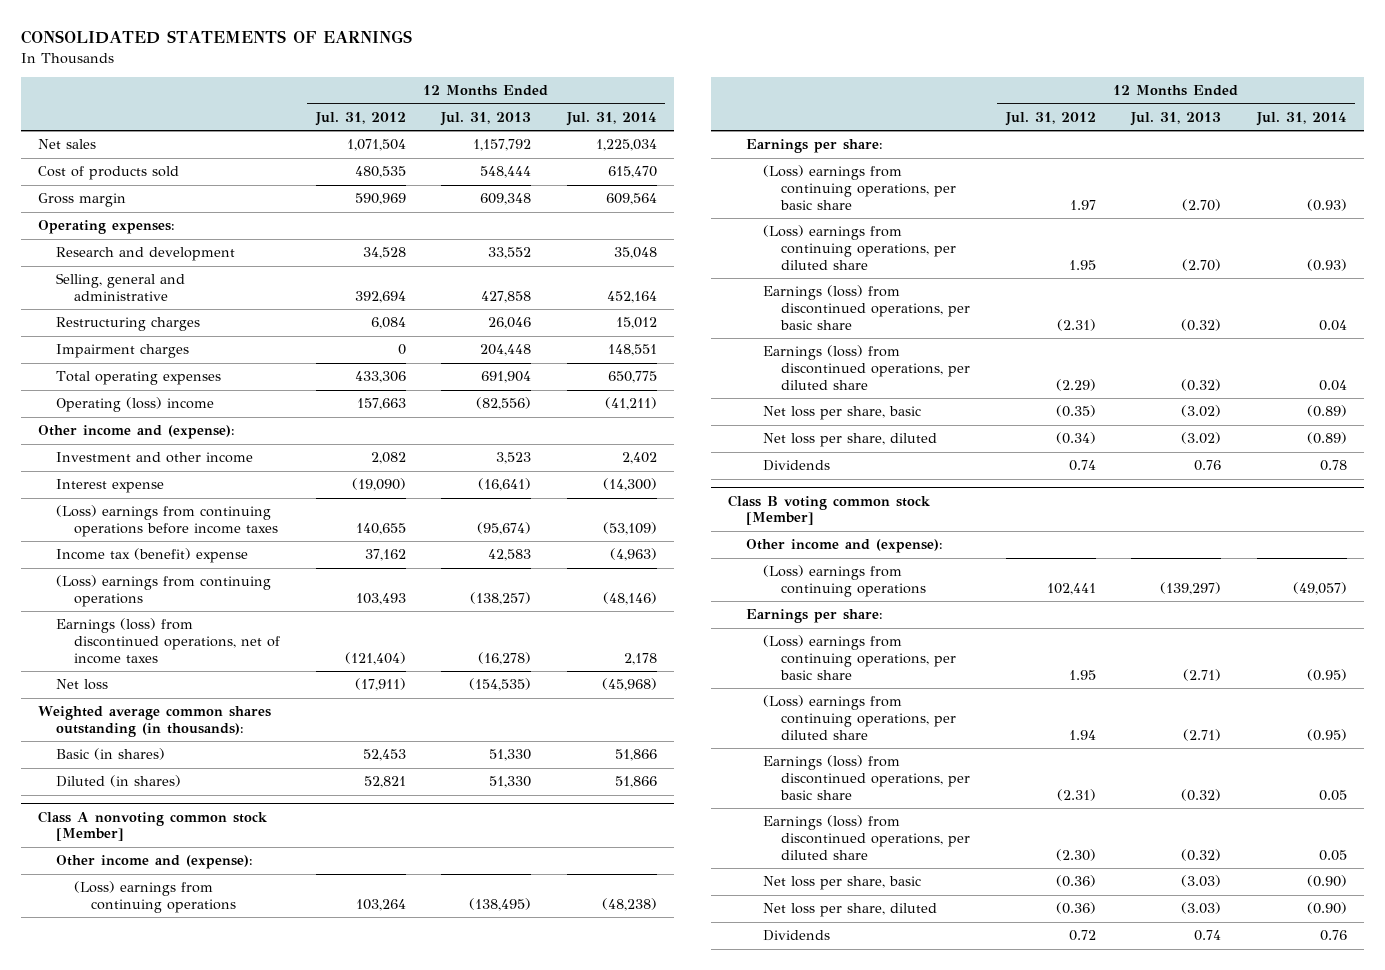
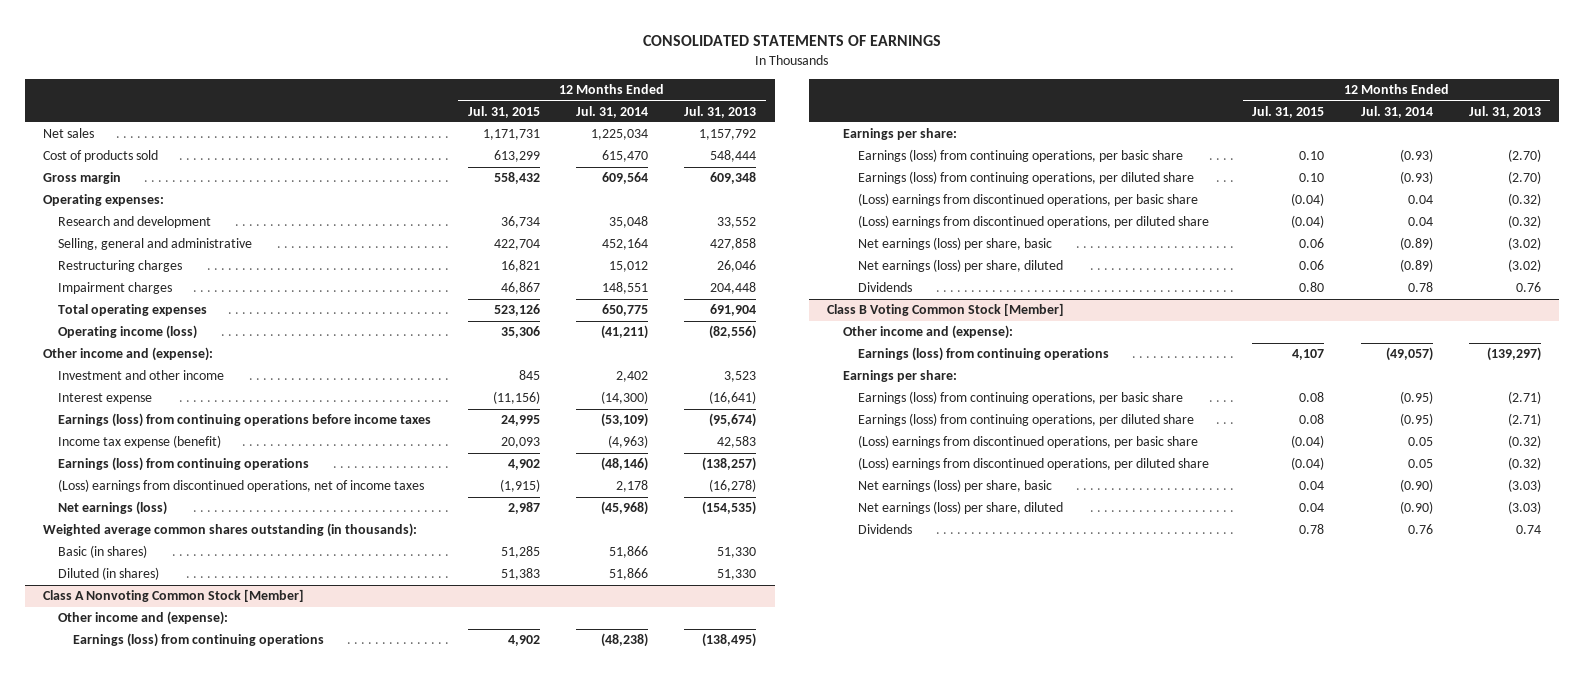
- | 12 Months Ended Jul. 31, 2012 | 12 Months Ended Jul. 31, 2013 | 12 Months Ended Jul. 31, 2014
+ | 12 Months Ended Jul. 31, 2015 | 12 Months Ended Jul. 31, 2014 | 12 Months Ended Jul. 31, 2013
- Operating (loss) income | 157,663 | (82,556) | (41,211)
+ Operating income (loss) | 35,306 | (41,211) | (82,556)
- (Loss) earnings from continuing operations before income taxes | 140,655 | (95,674) | (53,109)
- Income tax (benefit) expense | 37,162 | 42,583 | (4,963)
- (Loss) earnings from continuing operations | 103,493 | (138,257) | (48,146)
- Earnings (loss) from discontinued operations, net of income taxes | (121,404) | (16,278) | 2,178
- Net loss | (17,911) | (154,535) | (45,968)
+ Earnings (loss) from continuing operations before income taxes | 24,995 | (53,109) | (95,674)
+ Income tax expense (benefit) | 20,093 | (4,963) | 42,583
+ Earnings (loss) from continuing operations | 4,902 | (48,146) | (138,257)
+ (Loss) earnings from discontinued operations, net of income taxes | (1,915) | 2,178 | (16,278)
+ Net earnings (loss) | 2,987 | (45,968) | (154,535)
- Class A nonvoting common stock [Member]
+ Class A Nonvoting Common Stock [Member]
- (Loss) earnings from continuing operations | 103,264 | (138,495) | (48,238)
+ Earnings (loss) from continuing operations | 4,902 | (48,238) | (138,495)
- (Loss) earnings from continuing operations, per basic share | 1.97 | (2.70) | (0.93)
- (Loss) earnings from continuing operations, per diluted share | 1.95 | (2.70) | (0.93)
- Earnings (loss) from discontinued operations, per basic share | (2.31) | (0.32) | 0.04
- Earnings (loss) from discontinued operations, per diluted share | (2.29) | (0.32) | 0.04
- Net loss per share, basic | (0.35) | (3.02) | (0.89)
- Net loss per share, diluted | (0.34) | (3.02) | (0.89)
+ Earnings (loss) from continuing operations, per basic share | 0.10 | (0.93) | (2.70)
+ Earnings (loss) from continuing operations, per diluted share | 0.10 | (0.93) | (2.70)
+ (Loss) earnings from discontinued operations, per basic share | (0.04) | 0.04 | (0.32)
+ (Loss) earnings from discontinued operations, per diluted share | (0.04) | 0.04 | (0.32)
+ Net earnings (loss) per share, basic | 0.06 | (0.89) | (3.02)
+ Net earnings (loss) per share, diluted | 0.06 | (0.89) | (3.02)
- Class B voting common stock [Member]
+ Class B Voting Common Stock [Member]
- (Loss) earnings from continuing operations | 102,441 | (139,297) | (49,057)
+ Earnings (loss) from continuing operations | 4,107 | (49,057) | (139,297)
- (Loss) earnings from continuing operations, per basic share | 1.95 | (2.71) | (0.95)
- (Loss) earnings from continuing operations, per diluted share | 1.94 | (2.71) | (0.95)
- Earnings (loss) from discontinued operations, per basic share | (2.31) | (0.32) | 0.05
- Earnings (loss) from discontinued operations, per diluted share | (2.30) | (0.32) | 0.05
- Net loss per share, basic | (0.36) | (3.03) | (0.90)
- Net loss per share, diluted | (0.36) | (3.03) | (0.90)
+ Earnings (loss) from continuing operations, per basic share | 0.08 | (0.95) | (2.71)
+ Earnings (loss) from continuing operations, per diluted share | 0.08 | (0.95) | (2.71)
+ (Loss) earnings from discontinued operations, per basic share | (0.04) | 0.05 | (0.32)
+ (Loss) earnings from discontinued operations, per diluted share | (0.04) | 0.05 | (0.32)
+ Net earnings (loss) per share, basic | 0.04 | (0.90) | (3.03)
+ Net earnings (loss) per share, diluted | 0.04 | (0.90) | (3.03)

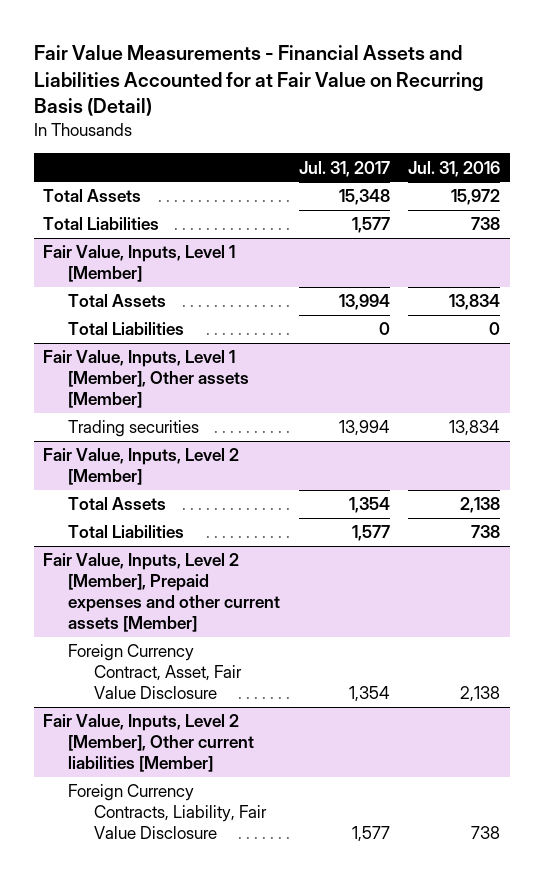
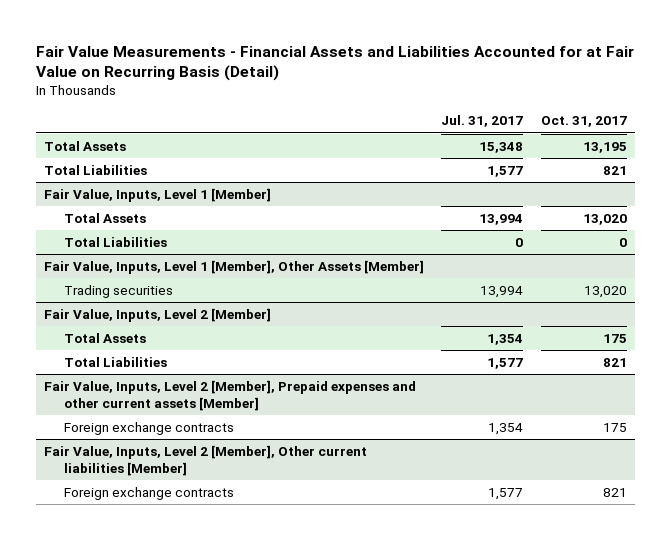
- | Jul. 31, 2017 | Jul. 31, 2016
+ | Jul. 31, 2017 | Oct. 31, 2017
- Fair Value, Inputs, Level 1 [Member], Other assets [Member]
+ Fair Value, Inputs, Level 1 [Member], Other Assets [Member]
@ Fair Value, Inputs, Level 2 [Member], Prepaid expenses and other current assets [Member]
- Foreign Currency Contract, Asset, Fair Value Disclosure | 1,354 | 2,138
+ Foreign exchange contracts | 1,354 | 175
@ Fair Value, Inputs, Level 2 [Member], Other current liabilities [Member]
- Foreign Currency Contracts, Liability, Fair Value Disclosure | 1,577 | 738
+ Foreign exchange contracts | 1,577 | 821

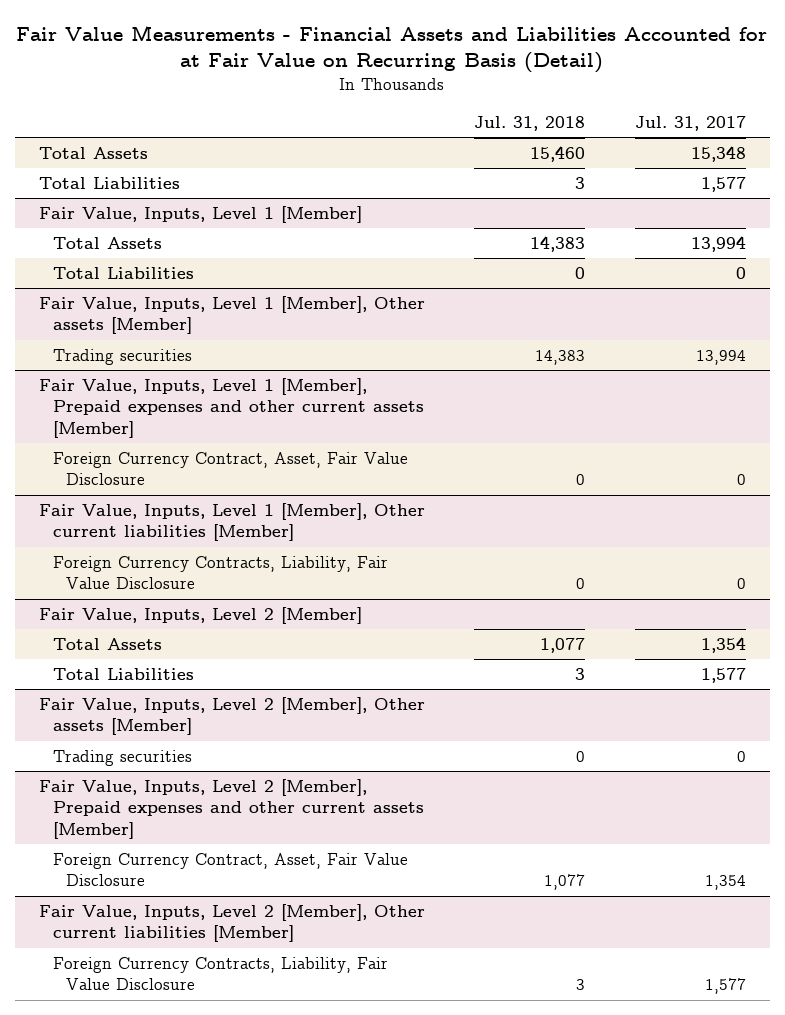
- | Jul. 31, 2017 | Oct. 31, 2017
+ | Jul. 31, 2018 | Jul. 31, 2017
- Fair Value, Inputs, Level 1 [Member], Other Assets [Member]
+ Fair Value, Inputs, Level 1 [Member], Other assets [Member]
+ Fair Value, Inputs, Level 1 [Member], Prepaid expenses and other current assets [Member]
+ Foreign Currency Contract, Asset, Fair Value Disclosure | 0 | 0
+ Fair Value, Inputs, Level 1 [Member], Other current liabilities [Member]
+ Foreign Currency Contracts, Liability, Fair Value Disclosure | 0 | 0
+ Fair Value, Inputs, Level 2 [Member], Other assets [Member]
+ Trading securities | 0 | 0
@ Fair Value, Inputs, Level 2 [Member], Prepaid expenses and other current assets [Member]
- Foreign exchange contracts | 1,354 | 175
+ Foreign Currency Contract, Asset, Fair Value Disclosure | 1,077 | 1,354
@ Fair Value, Inputs, Level 2 [Member], Other current liabilities [Member]
- Foreign exchange contracts | 1,577 | 821
+ Foreign Currency Contracts, Liability, Fair Value Disclosure | 3 | 1,577

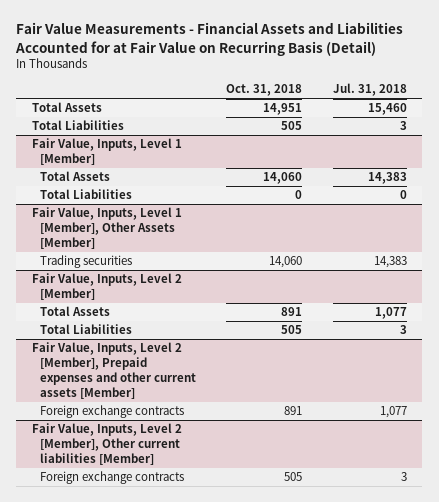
- | Jul. 31, 2018 | Jul. 31, 2017
+ | Oct. 31, 2018 | Jul. 31, 2018
- Fair Value, Inputs, Level 1 [Member], Other assets [Member]
+ Fair Value, Inputs, Level 1 [Member], Other Assets [Member]
- Fair Value, Inputs, Level 1 [Member], Prepaid expenses and other current assets [Member]
- Foreign Currency Contract, Asset, Fair Value Disclosure | 0 | 0
- Fair Value, Inputs, Level 1 [Member], Other current liabilities [Member]
- Foreign Currency Contracts, Liability, Fair Value Disclosure | 0 | 0
- Fair Value, Inputs, Level 2 [Member], Other assets [Member]
- Trading securities | 0 | 0
@ Fair Value, Inputs, Level 2 [Member], Prepaid expenses and other current assets [Member]
- Foreign Currency Contract, Asset, Fair Value Disclosure | 1,077 | 1,354
+ Foreign exchange contracts | 891 | 1,077
@ Fair Value, Inputs, Level 2 [Member], Other current liabilities [Member]
- Foreign Currency Contracts, Liability, Fair Value Disclosure | 3 | 1,577
+ Foreign exchange contracts | 505 | 3

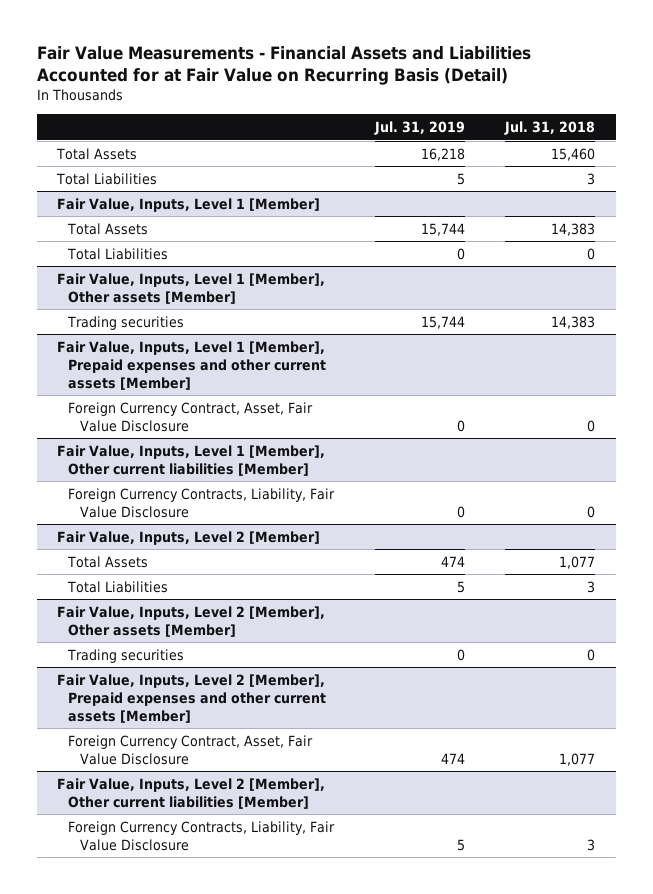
- | Oct. 31, 2018 | Jul. 31, 2018
+ | Jul. 31, 2019 | Jul. 31, 2018
- Fair Value, Inputs, Level 1 [Member], Other Assets [Member]
+ Fair Value, Inputs, Level 1 [Member], Other assets [Member]
+ Fair Value, Inputs, Level 1 [Member], Prepaid expenses and other current assets [Member]
+ Foreign Currency Contract, Asset, Fair Value Disclosure | 0 | 0
+ Fair Value, Inputs, Level 1 [Member], Other current liabilities [Member]
+ Foreign Currency Contracts, Liability, Fair Value Disclosure | 0 | 0
+ Fair Value, Inputs, Level 2 [Member], Other assets [Member]
+ Trading securities | 0 | 0
@ Fair Value, Inputs, Level 2 [Member], Prepaid expenses and other current assets [Member]
- Foreign exchange contracts | 891 | 1,077
+ Foreign Currency Contract, Asset, Fair Value Disclosure | 474 | 1,077
@ Fair Value, Inputs, Level 2 [Member], Other current liabilities [Member]
- Foreign exchange contracts | 505 | 3
+ Foreign Currency Contracts, Liability, Fair Value Disclosure | 5 | 3

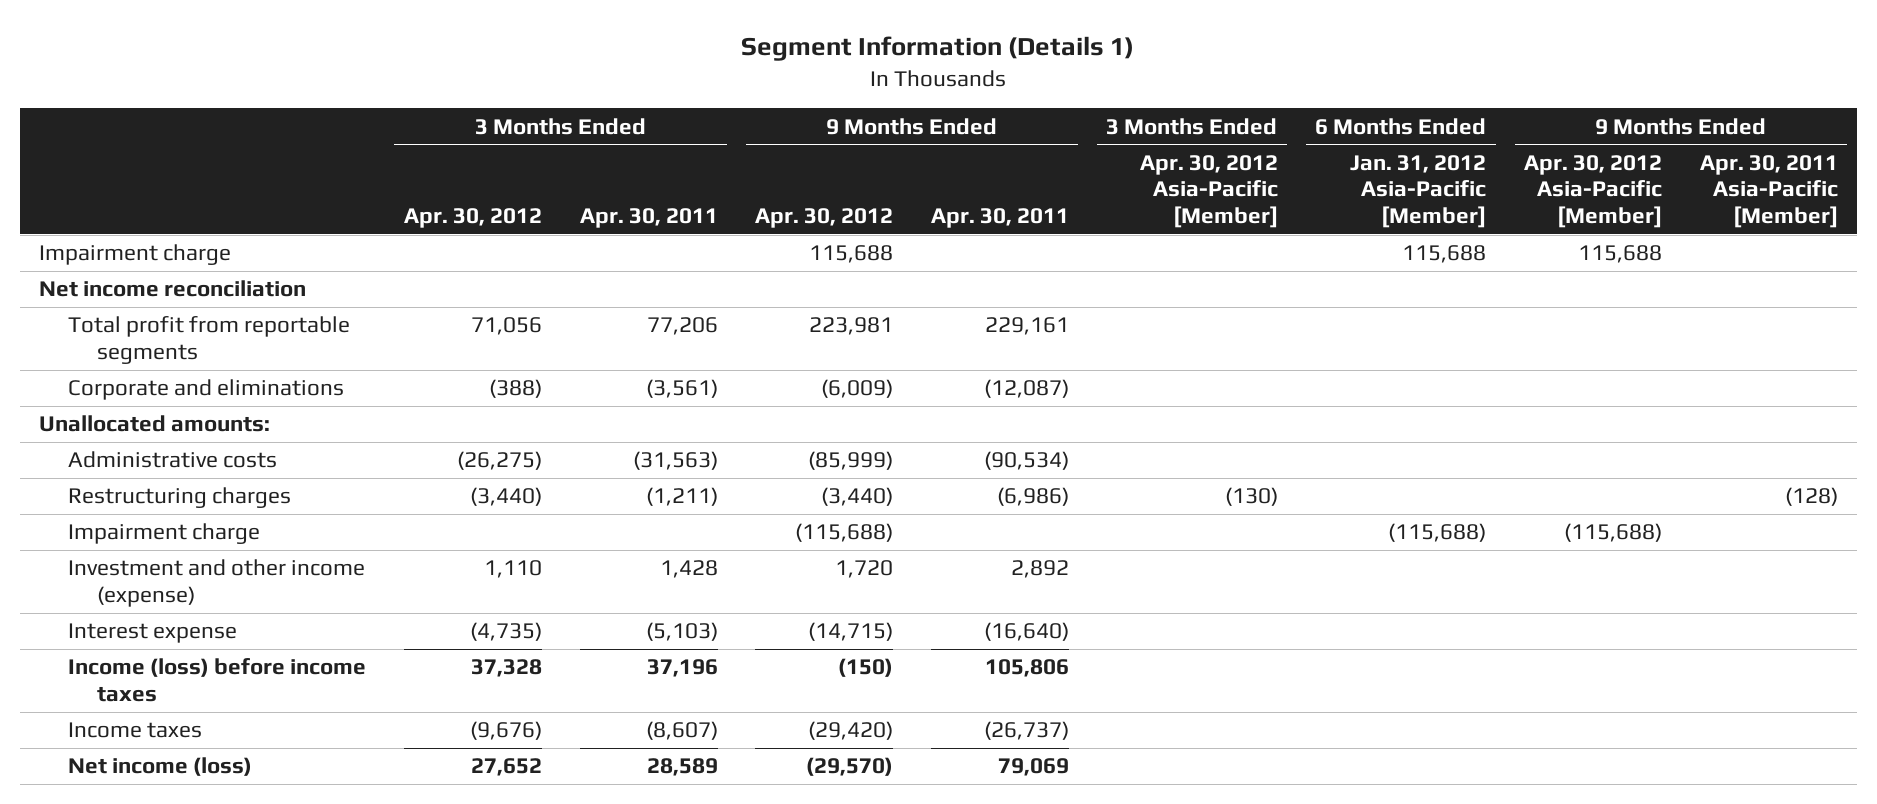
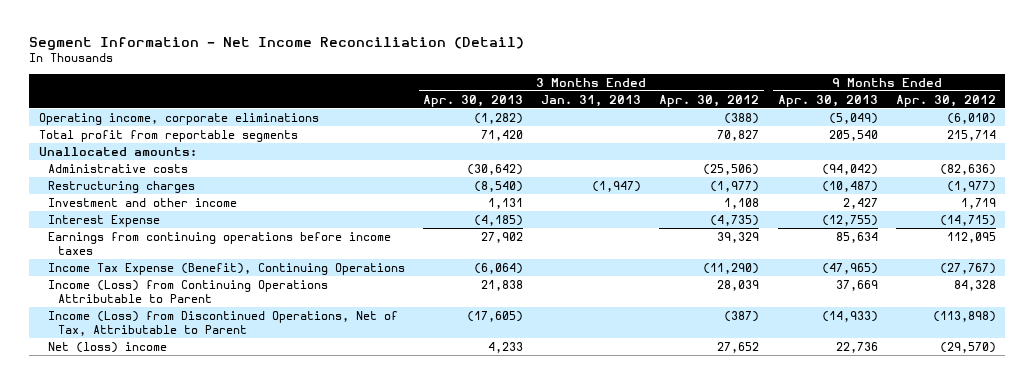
- Segment Information (Details 1)
+ Segment Information - Net Income Reconciliation (Detail)
- | 3 Months Ended Apr. 30, 2012 | 3 Months Ended Apr. 30, 2011 | 9 Months Ended Apr. 30, 2012 | 9 Months Ended Apr. 30, 2011 | 3 Months Ended Apr. 30, 2012 Asia-Pacific [Member] | 6 Months Ended Jan. 31, 2012 Asia-Pacific [Member] | 9 Months Ended Apr. 30, 2012 Asia-Pacific [Member] | 9 Months Ended Apr. 30, 2011 Asia-Pacific [Member]
+ | 3 Months Ended Apr. 30, 2013 | 3 Months Ended Jan. 31, 2013 | 3 Months Ended Apr. 30, 2012 | 9 Months Ended Apr. 30, 2013 | 9 Months Ended Apr. 30, 2012
- Impairment charge | | | 115,688 | | | 115,688 | 115,688 |
- Net income reconciliation
- Total profit from reportable segments | 71,056 | 77,206 | 223,981 | 229,161 | | | |
- Corporate and eliminations | (388) | (3,561) | (6,009) | (12,087) | | | |
+ Operating income, corporate eliminations | (1,282) | | (388) | (5,049) | (6,010)
+ Total profit from reportable segments | 71,420 | | 70,827 | 205,540 | 215,714
- Administrative costs | (26,275) | (31,563) | (85,999) | (90,534) | | | |
- Restructuring charges | (3,440) | (1,211) | (3,440) | (6,986) | (130) | | | (128)
- Impairment charge | | | (115,688) | | | (115,688) | (115,688) |
- Investment and other income (expense) | 1,110 | 1,428 | 1,720 | 2,892 | | | |
- Interest expense | (4,735) | (5,103) | (14,715) | (16,640) | | | |
- Income (loss) before income taxes | 37,328 | 37,196 | (150) | 105,806 | | | |
- Income taxes | (9,676) | (8,607) | (29,420) | (26,737) | | | |
- Net income (loss) | 27,652 | 28,589 | (29,570) | 79,069 | | | |
+ Administrative costs | (30,642) | | (25,506) | (94,042) | (82,636)
+ Restructuring charges | (8,540) | (1,947) | (1,977) | (10,487) | (1,977)
+ Investment and other income | 1,131 | | 1,108 | 2,427 | 1,719
+ Interest Expense | (4,185) | | (4,735) | (12,755) | (14,715)
+ Earnings from continuing operations before income taxes | 27,902 | | 39,329 | 85,634 | 112,095
+ Income Tax Expense (Benefit), Continuing Operations | (6,064) | | (11,290) | (47,965) | (27,767)
+ Income (Loss) from Continuing Operations Attributable to Parent | 21,838 | | 28,039 | 37,669 | 84,328
+ Income (Loss) from Discontinued Operations, Net of Tax, Attributable to Parent | (17,605) | | (387) | (14,933) | (113,898)
+ Net (loss) income | 4,233 | | 27,652 | 22,736 | (29,570)

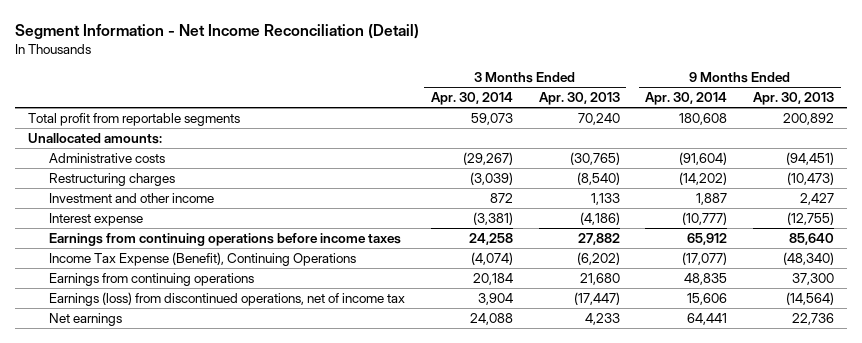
- | 3 Months Ended Apr. 30, 2013 | 3 Months Ended Jan. 31, 2013 | 3 Months Ended Apr. 30, 2012 | 9 Months Ended Apr. 30, 2013 | 9 Months Ended Apr. 30, 2012
+ | 3 Months Ended Apr. 30, 2014 | 3 Months Ended Apr. 30, 2013 | 9 Months Ended Apr. 30, 2014 | 9 Months Ended Apr. 30, 2013
- Operating income, corporate eliminations | (1,282) | | (388) | (5,049) | (6,010)
- Total profit from reportable segments | 71,420 | | 70,827 | 205,540 | 215,714
+ Total profit from reportable segments | 59,073 | 70,240 | 180,608 | 200,892
- Administrative costs | (30,642) | | (25,506) | (94,042) | (82,636)
- Restructuring charges | (8,540) | (1,947) | (1,977) | (10,487) | (1,977)
- Investment and other income | 1,131 | | 1,108 | 2,427 | 1,719
- Interest Expense | (4,185) | | (4,735) | (12,755) | (14,715)
- Earnings from continuing operations before income taxes | 27,902 | | 39,329 | 85,634 | 112,095
- Income Tax Expense (Benefit), Continuing Operations | (6,064) | | (11,290) | (47,965) | (27,767)
- Income (Loss) from Continuing Operations Attributable to Parent | 21,838 | | 28,039 | 37,669 | 84,328
- Income (Loss) from Discontinued Operations, Net of Tax, Attributable to Parent | (17,605) | | (387) | (14,933) | (113,898)
- Net (loss) income | 4,233 | | 27,652 | 22,736 | (29,570)
+ Administrative costs | (29,267) | (30,765) | (91,604) | (94,451)
+ Restructuring charges | (3,039) | (8,540) | (14,202) | (10,473)
+ Investment and other income | 872 | 1,133 | 1,887 | 2,427
+ Interest expense | (3,381) | (4,186) | (10,777) | (12,755)
+ Earnings from continuing operations before income taxes | 24,258 | 27,882 | 65,912 | 85,640
+ Income Tax Expense (Benefit), Continuing Operations | (4,074) | (6,202) | (17,077) | (48,340)
+ Earnings from continuing operations | 20,184 | 21,680 | 48,835 | 37,300
+ Earnings (loss) from discontinued operations, net of income tax | 3,904 | (17,447) | 15,606 | (14,564)
+ Net earnings | 24,088 | 4,233 | 64,441 | 22,736

